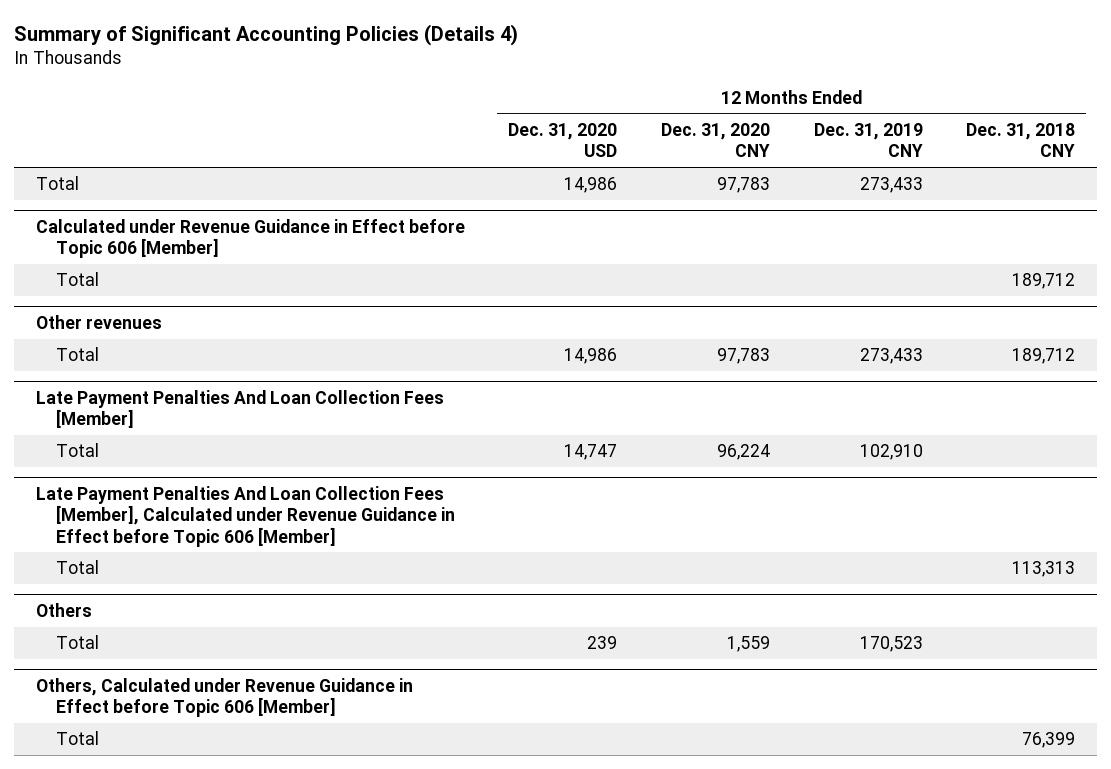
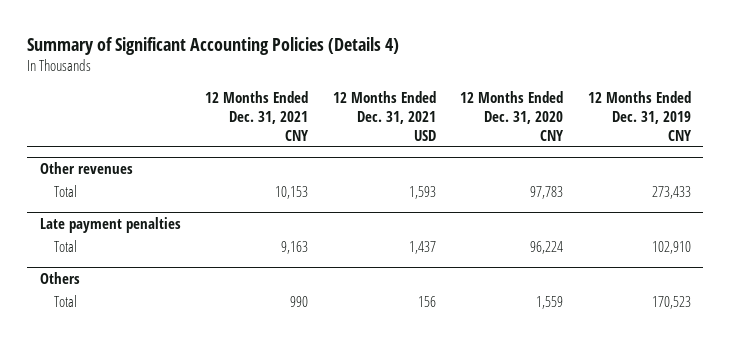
- | 12 Months Ended Dec. 31, 2020 USD | 12 Months Ended Dec. 31, 2020 CNY | 12 Months Ended Dec. 31, 2019 CNY | 12 Months Ended Dec. 31, 2018 CNY
+ | 12 Months Ended Dec. 31, 2021 CNY | 12 Months Ended Dec. 31, 2021 USD | 12 Months Ended Dec. 31, 2020 CNY | 12 Months Ended Dec. 31, 2019 CNY
- Total | 14,986 | 97,783 | 273,433 |
- Calculated under Revenue Guidance in Effect before Topic 606 [Member]
- Total | | | | 189,712
- Late Payment Penalties And Loan Collection Fees [Member]
+ Late payment penalties
- Late Payment Penalties And Loan Collection Fees [Member], Calculated under Revenue Guidance in Effect before Topic 606 [Member]
- Total | | | | 113,313
- Others, Calculated under Revenue Guidance in Effect before Topic 606 [Member]
- Total | | | | 76,399

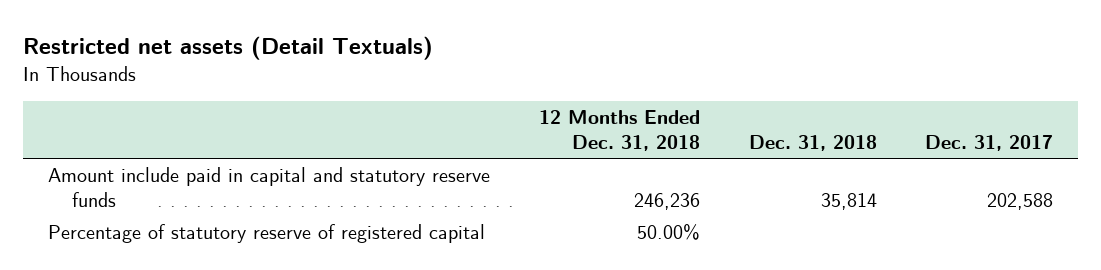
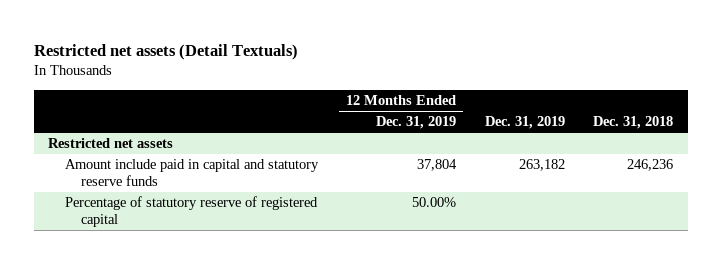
- | 12 Months Ended Dec. 31, 2018 | Dec. 31, 2018 | Dec. 31, 2017
+ | 12 Months Ended Dec. 31, 2019 | Dec. 31, 2019 | Dec. 31, 2018
- Amount include paid in capital and statutory reserve funds | 246,236 | 35,814 | 202,588
+ Restricted net assets
+ Amount include paid in capital and statutory reserve funds | 37,804 | 263,182 | 246,236

